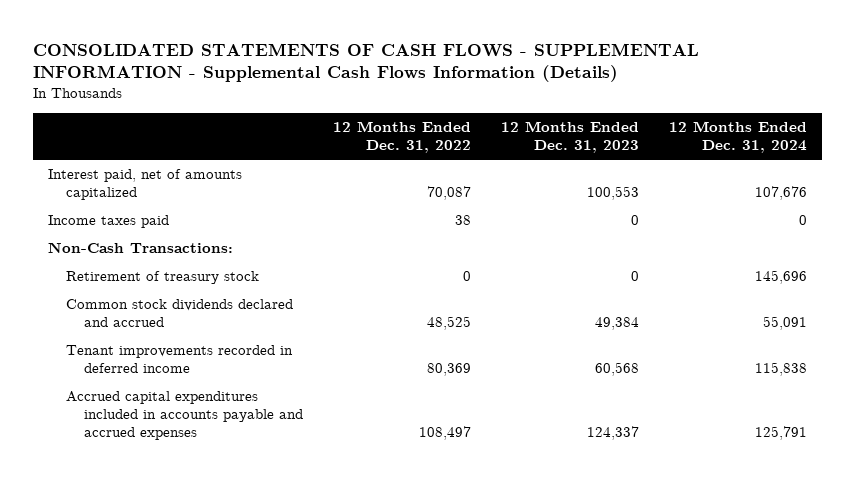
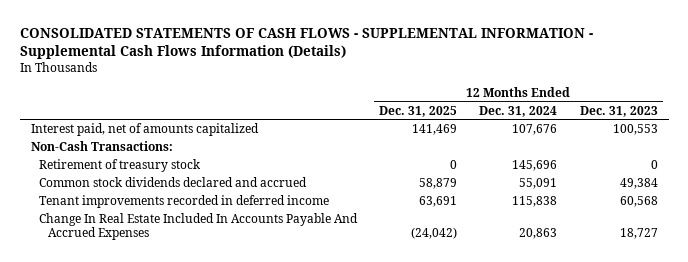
- | 12 Months Ended Dec. 31, 2022 | 12 Months Ended Dec. 31, 2023 | 12 Months Ended Dec. 31, 2024
+ | 12 Months Ended Dec. 31, 2025 | 12 Months Ended Dec. 31, 2024 | 12 Months Ended Dec. 31, 2023
- Income taxes paid | 38 | 0 | 0
- Accrued capital expenditures included in accounts payable and accrued expenses | 108,497 | 124,337 | 125,791
+ Change In Real Estate Included In Accounts Payable And Accrued Expenses | (24,042) | 20,863 | 18,727

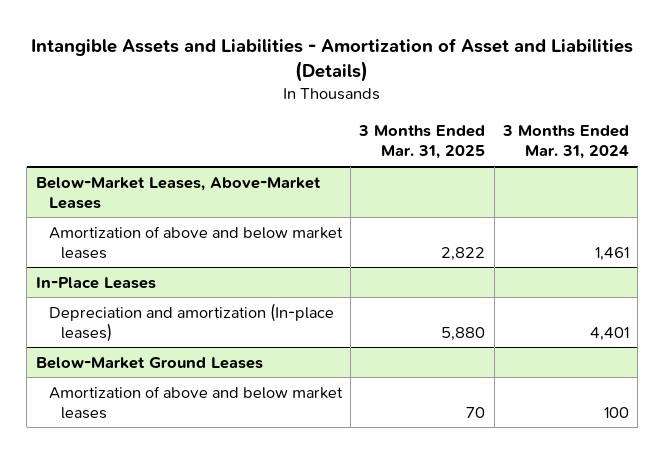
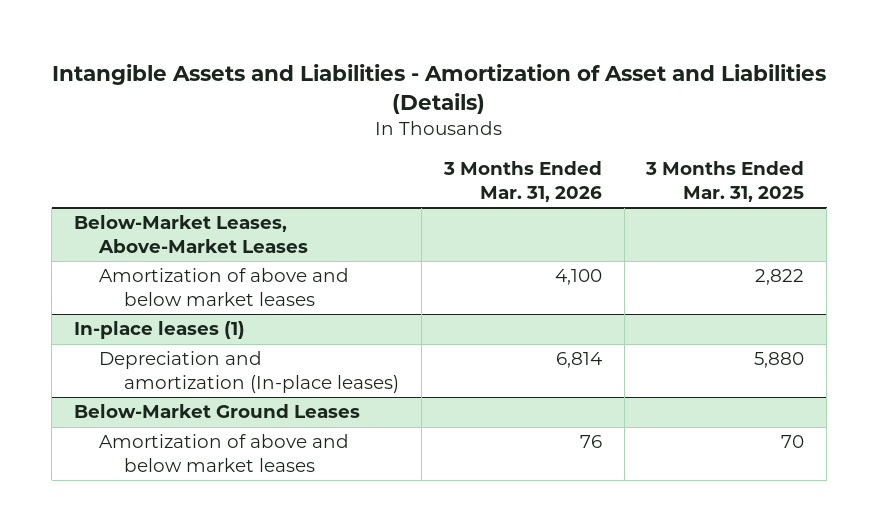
- | 3 Months Ended Mar. 31, 2025 | 3 Months Ended Mar. 31, 2024
+ | 3 Months Ended Mar. 31, 2026 | 3 Months Ended Mar. 31, 2025
- In-Place Leases
+ In-place leases (1)

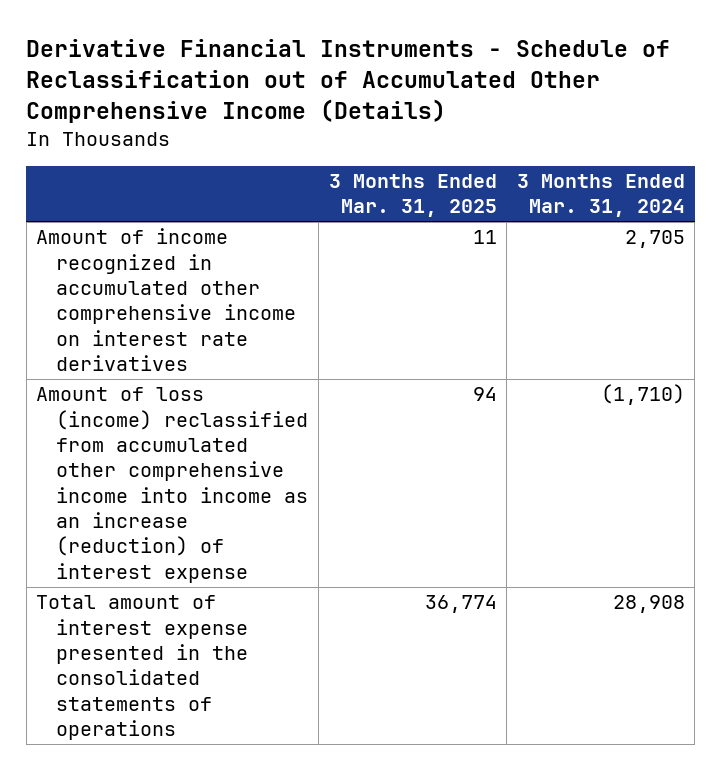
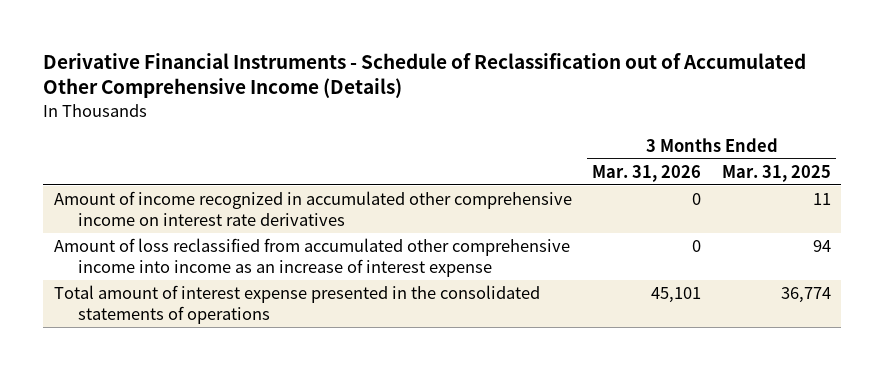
- | 3 Months Ended Mar. 31, 2025 | 3 Months Ended Mar. 31, 2024
+ | 3 Months Ended Mar. 31, 2026 | 3 Months Ended Mar. 31, 2025
- Amount of loss (income) reclassified from accumulated other comprehensive income into income as an increase (reduction) of interest expense | 94 | (1,710)
+ Amount of loss reclassified from accumulated other comprehensive income into income as an increase of interest expense | 0 | 94

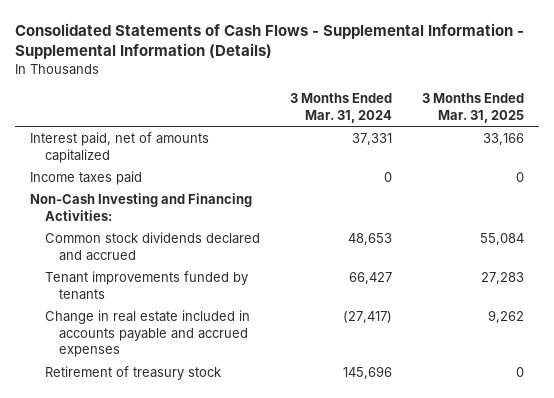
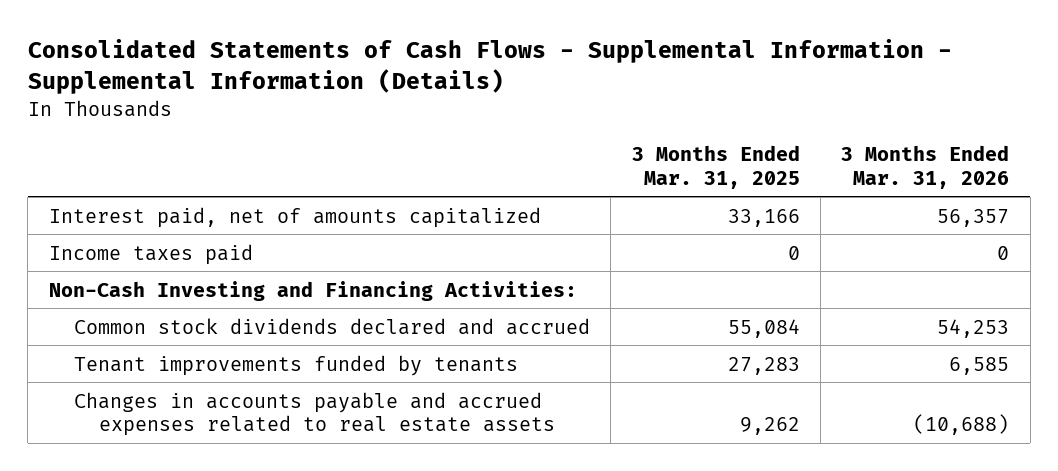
- | 3 Months Ended Mar. 31, 2024 | 3 Months Ended Mar. 31, 2025
+ | 3 Months Ended Mar. 31, 2025 | 3 Months Ended Mar. 31, 2026
- Change in real estate included in accounts payable and accrued expenses | (27,417) | 9,262
- Retirement of treasury stock | 145,696 | 0
+ Changes in accounts payable and accrued expenses related to real estate assets | 9,262 | (10,688)

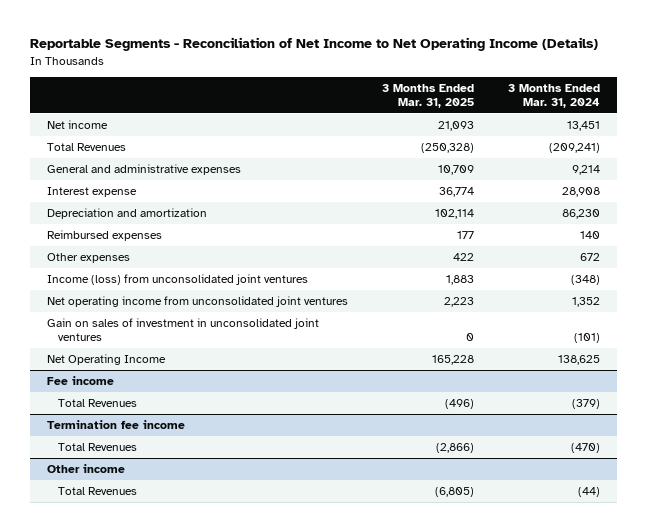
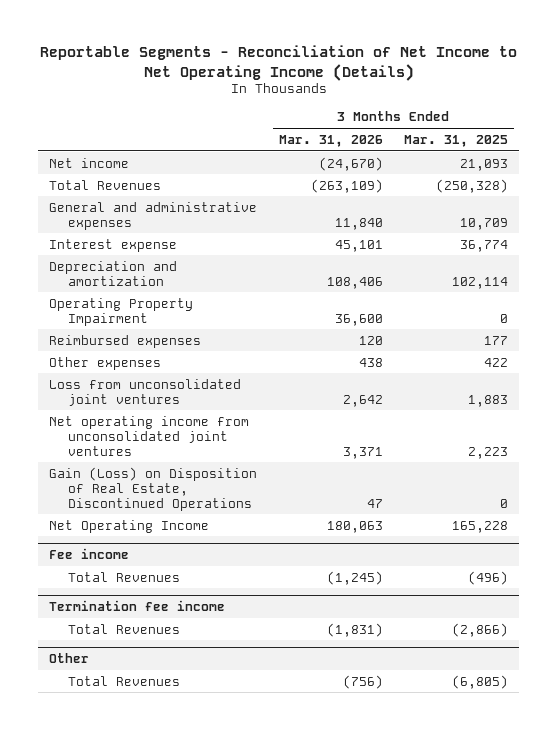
- | 3 Months Ended Mar. 31, 2025 | 3 Months Ended Mar. 31, 2024
+ | 3 Months Ended Mar. 31, 2026 | 3 Months Ended Mar. 31, 2025
+ Operating Property Impairment | 36,600 | 0
- Income (loss) from unconsolidated joint ventures | 1,883 | (348)
+ Loss from unconsolidated joint ventures | 2,642 | 1,883
- Gain on sales of investment in unconsolidated joint ventures | 0 | (101)
+ Gain (Loss) on Disposition of Real Estate, Discontinued Operations | 47 | 0
- Other income
+ Other

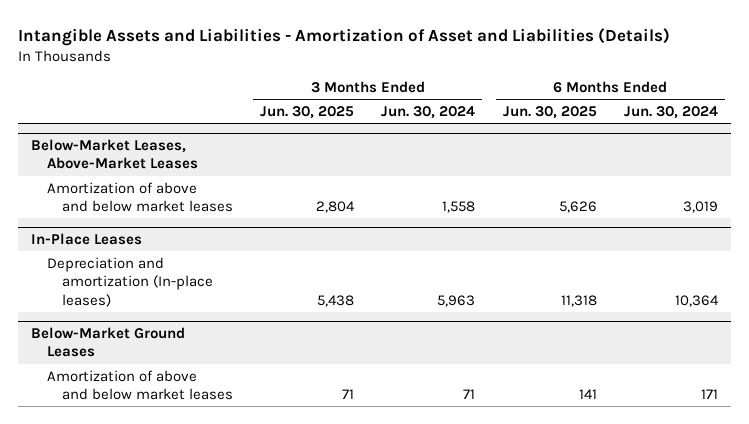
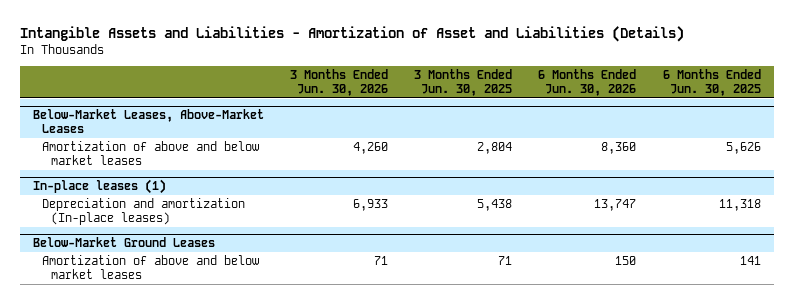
- | 3 Months Ended Jun. 30, 2025 | 3 Months Ended Jun. 30, 2024 | 6 Months Ended Jun. 30, 2025 | 6 Months Ended Jun. 30, 2024
+ | 3 Months Ended Jun. 30, 2026 | 3 Months Ended Jun. 30, 2025 | 6 Months Ended Jun. 30, 2026 | 6 Months Ended Jun. 30, 2025
- In-Place Leases
+ In-place leases (1)

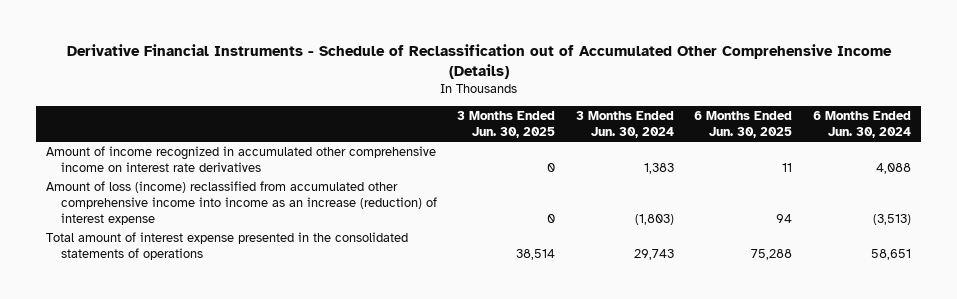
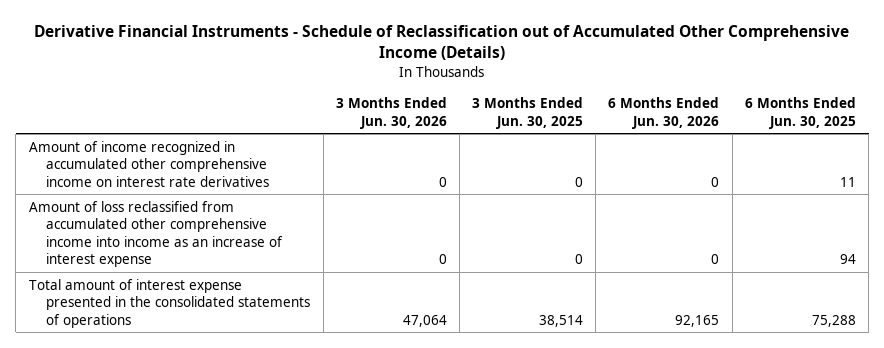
- | 3 Months Ended Jun. 30, 2025 | 3 Months Ended Jun. 30, 2024 | 6 Months Ended Jun. 30, 2025 | 6 Months Ended Jun. 30, 2024
+ | 3 Months Ended Jun. 30, 2026 | 3 Months Ended Jun. 30, 2025 | 6 Months Ended Jun. 30, 2026 | 6 Months Ended Jun. 30, 2025
- Amount of loss (income) reclassified from accumulated other comprehensive income into income as an increase (reduction) of interest expense | 0 | (1,803) | 94 | (3,513)
+ Amount of loss reclassified from accumulated other comprehensive income into income as an increase of interest expense | 0 | 0 | 0 | 94

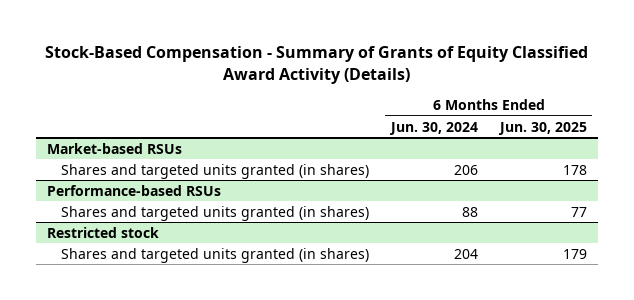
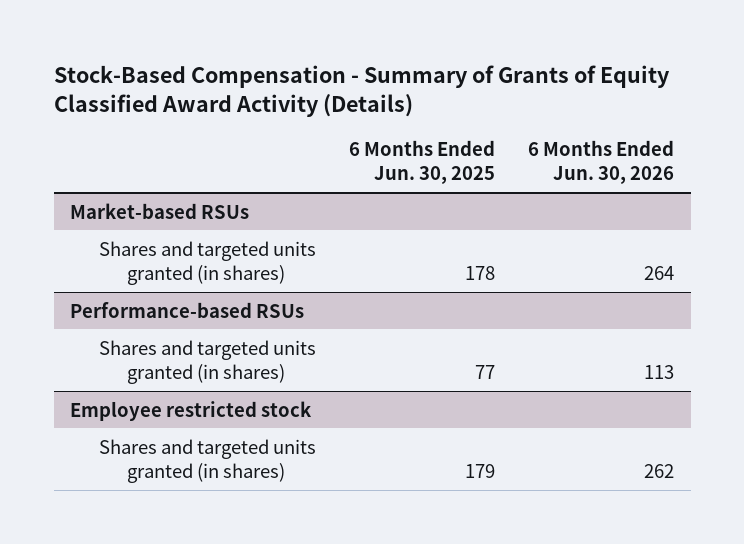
- | 6 Months Ended Jun. 30, 2024 | 6 Months Ended Jun. 30, 2025
+ | 6 Months Ended Jun. 30, 2025 | 6 Months Ended Jun. 30, 2026
- Restricted stock
+ Employee restricted stock

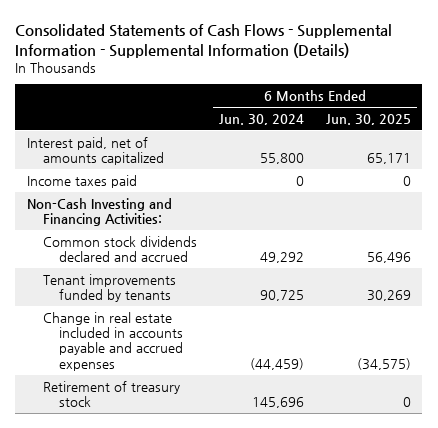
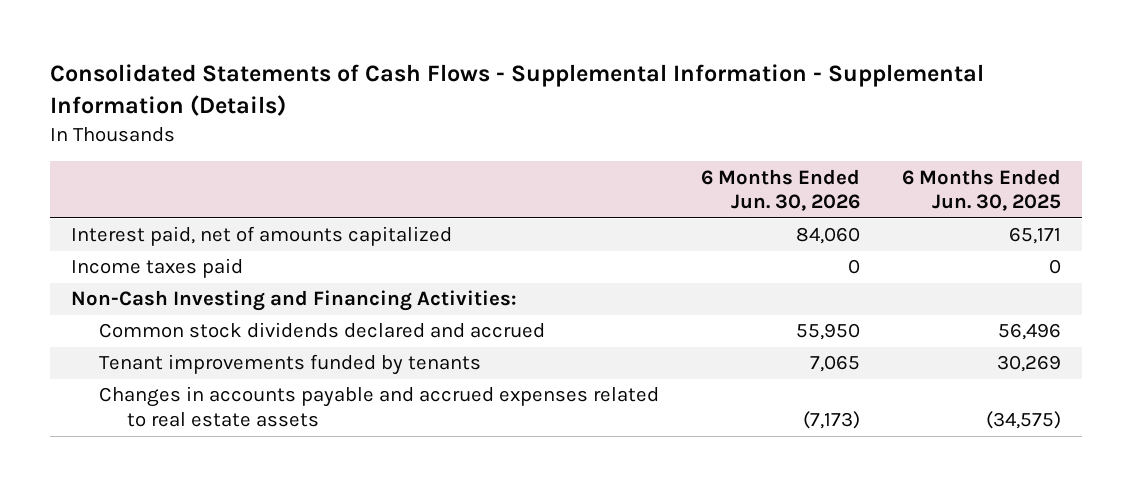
- | 6 Months Ended Jun. 30, 2024 | 6 Months Ended Jun. 30, 2025
+ | 6 Months Ended Jun. 30, 2026 | 6 Months Ended Jun. 30, 2025
- Change in real estate included in accounts payable and accrued expenses | (44,459) | (34,575)
- Retirement of treasury stock | 145,696 | 0
+ Changes in accounts payable and accrued expenses related to real estate assets | (7,173) | (34,575)

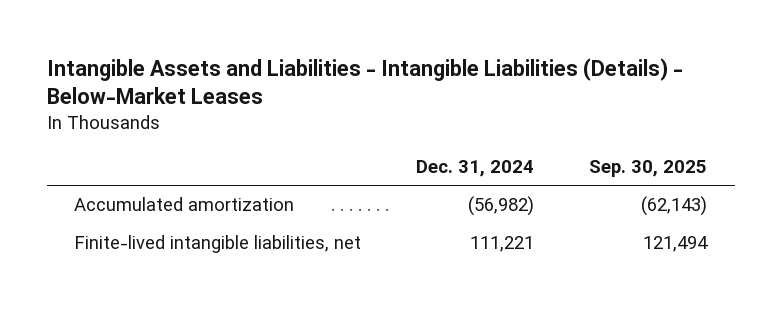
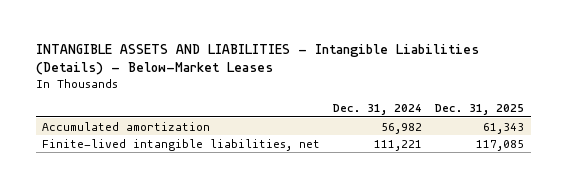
- Intangible Assets and Liabilities - Intangible Liabilities (Details) - Below-Market Leases
+ INTANGIBLE ASSETS AND LIABILITIES - Intangible Liabilities (Details) - Below-Market Leases
- | Dec. 31, 2024 | Sep. 30, 2025
+ | Dec. 31, 2024 | Dec. 31, 2025
- Accumulated amortization | (56,982) | (62,143)
+ Accumulated amortization | 56,982 | 61,343

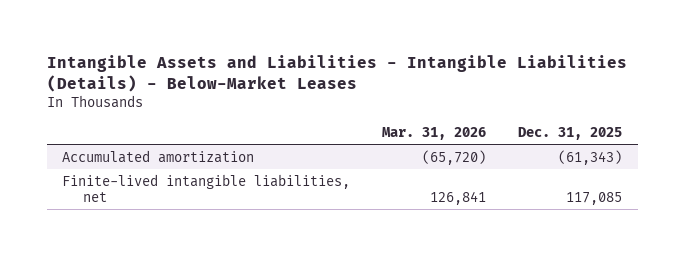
- INTANGIBLE ASSETS AND LIABILITIES - Intangible Liabilities (Details) - Below-Market Leases
+ Intangible Assets and Liabilities - Intangible Liabilities (Details) - Below-Market Leases
- | Dec. 31, 2024 | Dec. 31, 2025
+ | Mar. 31, 2026 | Dec. 31, 2025
- Accumulated amortization | 56,982 | 61,343
+ Accumulated amortization | (65,720) | (61,343)

